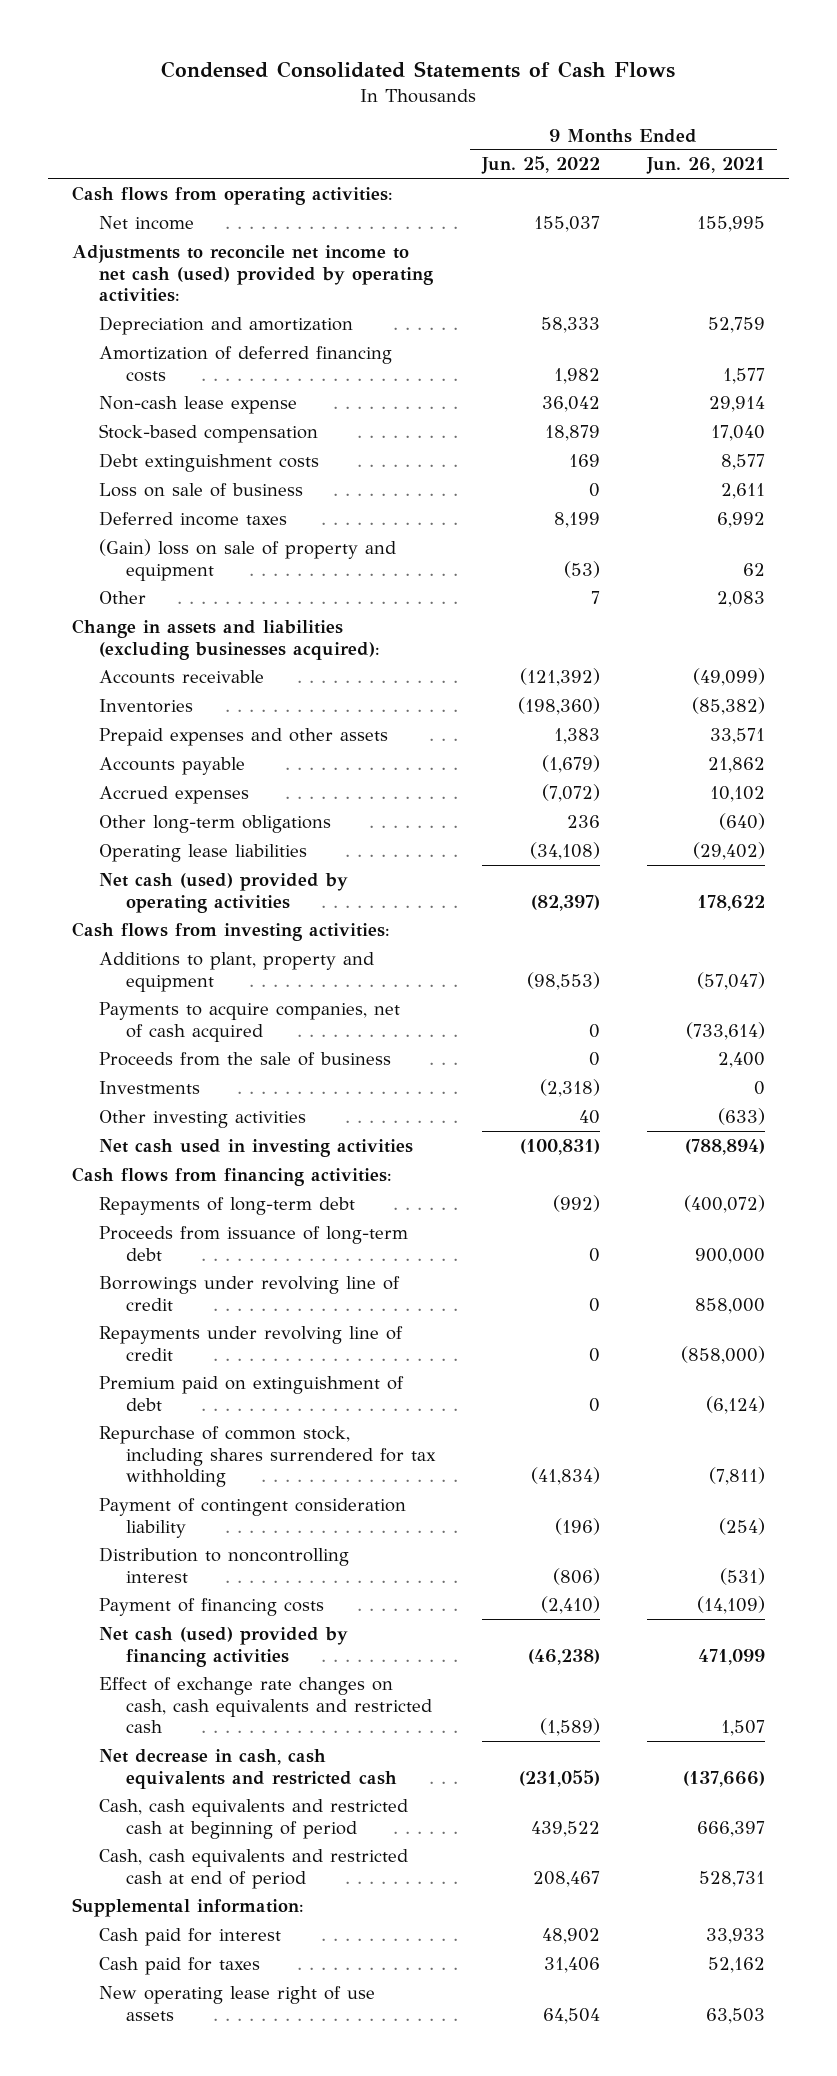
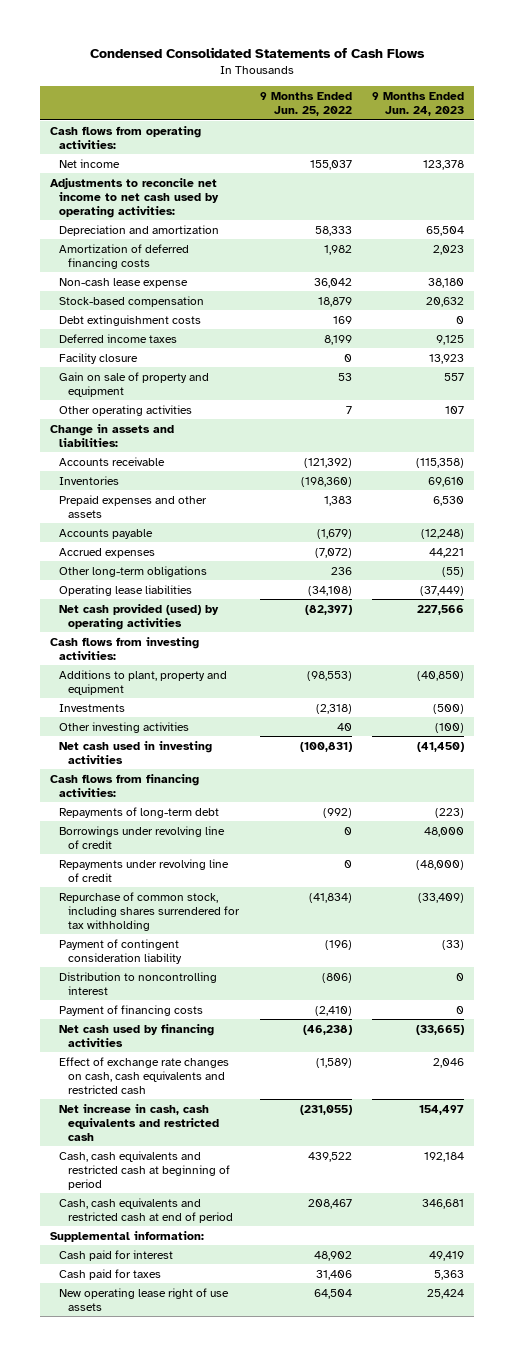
- | 9 Months Ended Jun. 25, 2022 | 9 Months Ended Jun. 26, 2021
+ | 9 Months Ended Jun. 25, 2022 | 9 Months Ended Jun. 24, 2023
- Adjustments to reconcile net income to net cash (used) provided by operating activities:
+ Adjustments to reconcile net income to net cash used by operating activities:
- Loss on sale of business | 0 | 2,611
- (Gain) loss on sale of property and equipment | (53) | 62
- Other | 7 | 2,083
- Change in assets and liabilities (excluding businesses acquired):
+ Facility closure | 0 | 13,923
+ Gain on sale of property and equipment | 53 | 557
+ Other operating activities | 7 | 107
+ Change in assets and liabilities:
- Net cash (used) provided by operating activities | (82,397) | 178,622
+ Net cash provided (used) by operating activities | (82,397) | 227,566
- Payments to acquire companies, net of cash acquired | 0 | (733,614)
- Proceeds from the sale of business | 0 | 2,400
- Proceeds from issuance of long-term debt | 0 | 900,000
- Premium paid on extinguishment of debt | 0 | (6,124)
- Net cash (used) provided by financing activities | (46,238) | 471,099
+ Net cash used by financing activities | (46,238) | (33,665)
- Net decrease in cash, cash equivalents and restricted cash | (231,055) | (137,666)
+ Net increase in cash, cash equivalents and restricted cash | (231,055) | 154,497

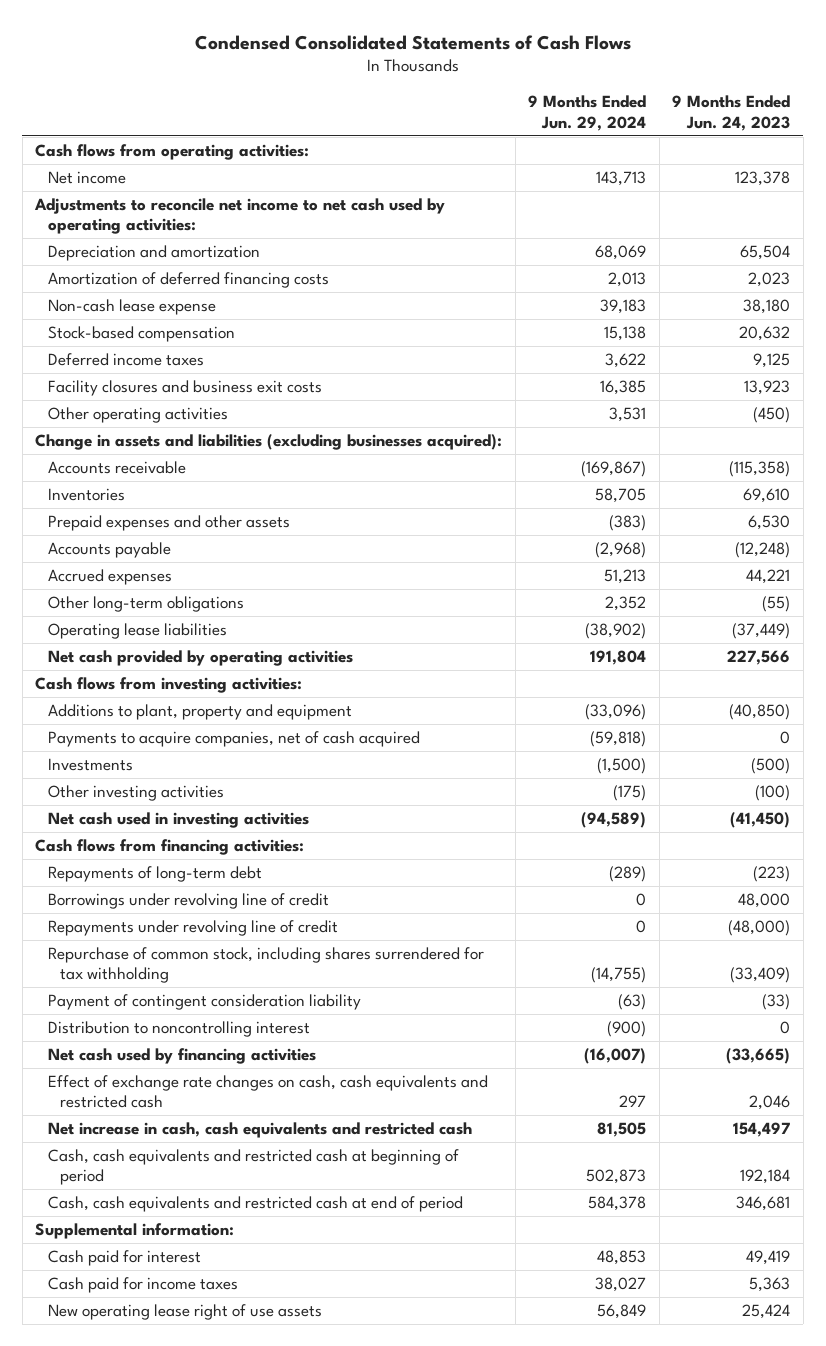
- | 9 Months Ended Jun. 25, 2022 | 9 Months Ended Jun. 24, 2023
+ | 9 Months Ended Jun. 29, 2024 | 9 Months Ended Jun. 24, 2023
- Debt extinguishment costs | 169 | 0
- Facility closure | 0 | 13,923
- Gain on sale of property and equipment | 53 | 557
- Other operating activities | 7 | 107
- Change in assets and liabilities:
+ Facility closures and business exit costs | 16,385 | 13,923
+ Other operating activities | 3,531 | (450)
+ Change in assets and liabilities (excluding businesses acquired):
- Net cash provided (used) by operating activities | (82,397) | 227,566
+ Net cash provided by operating activities | 191,804 | 227,566
+ Payments to acquire companies, net of cash acquired | (59,818) | 0
- Payment of financing costs | (2,410) | 0
- Cash paid for taxes | 31,406 | 5,363
+ Cash paid for income taxes | 38,027 | 5,363

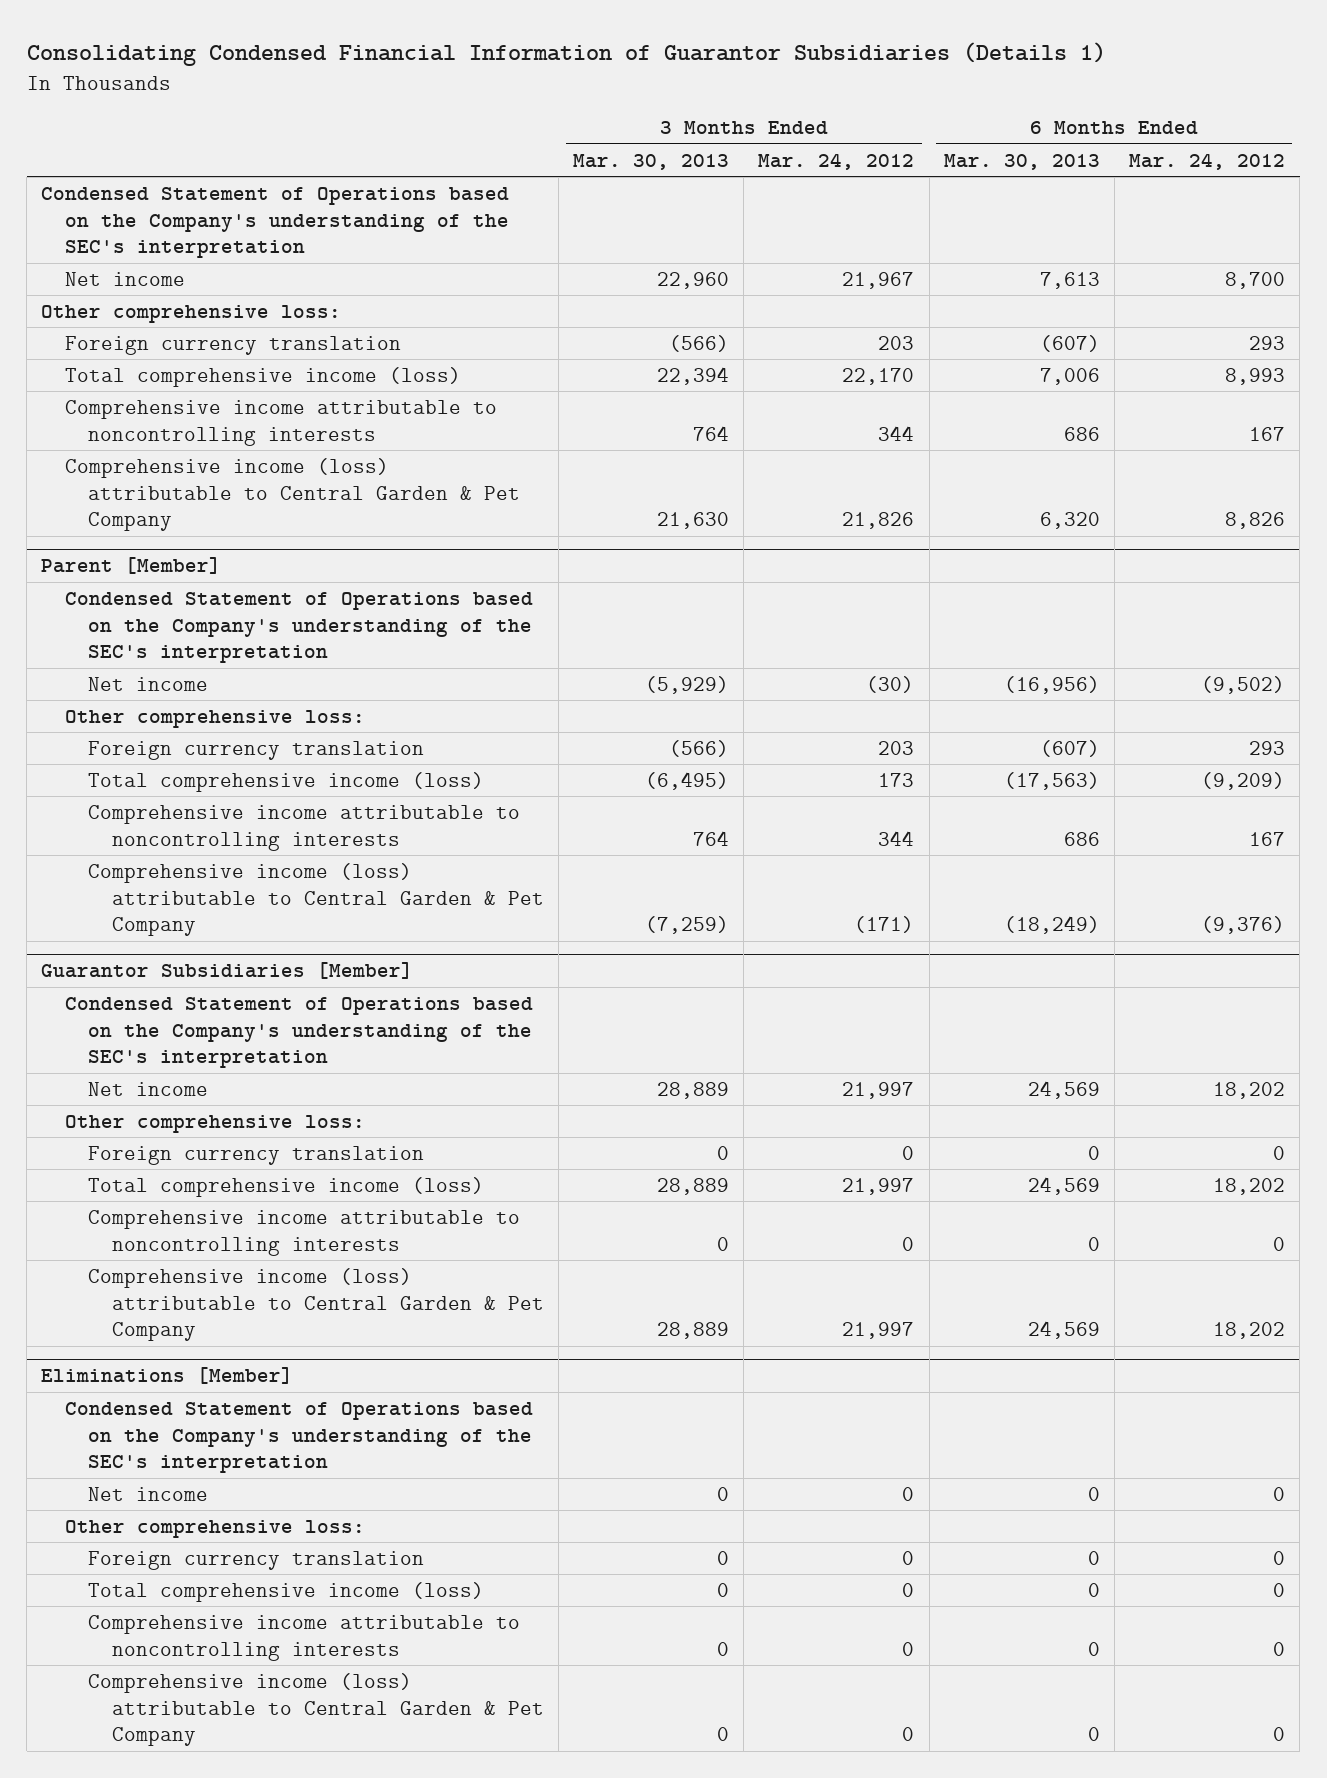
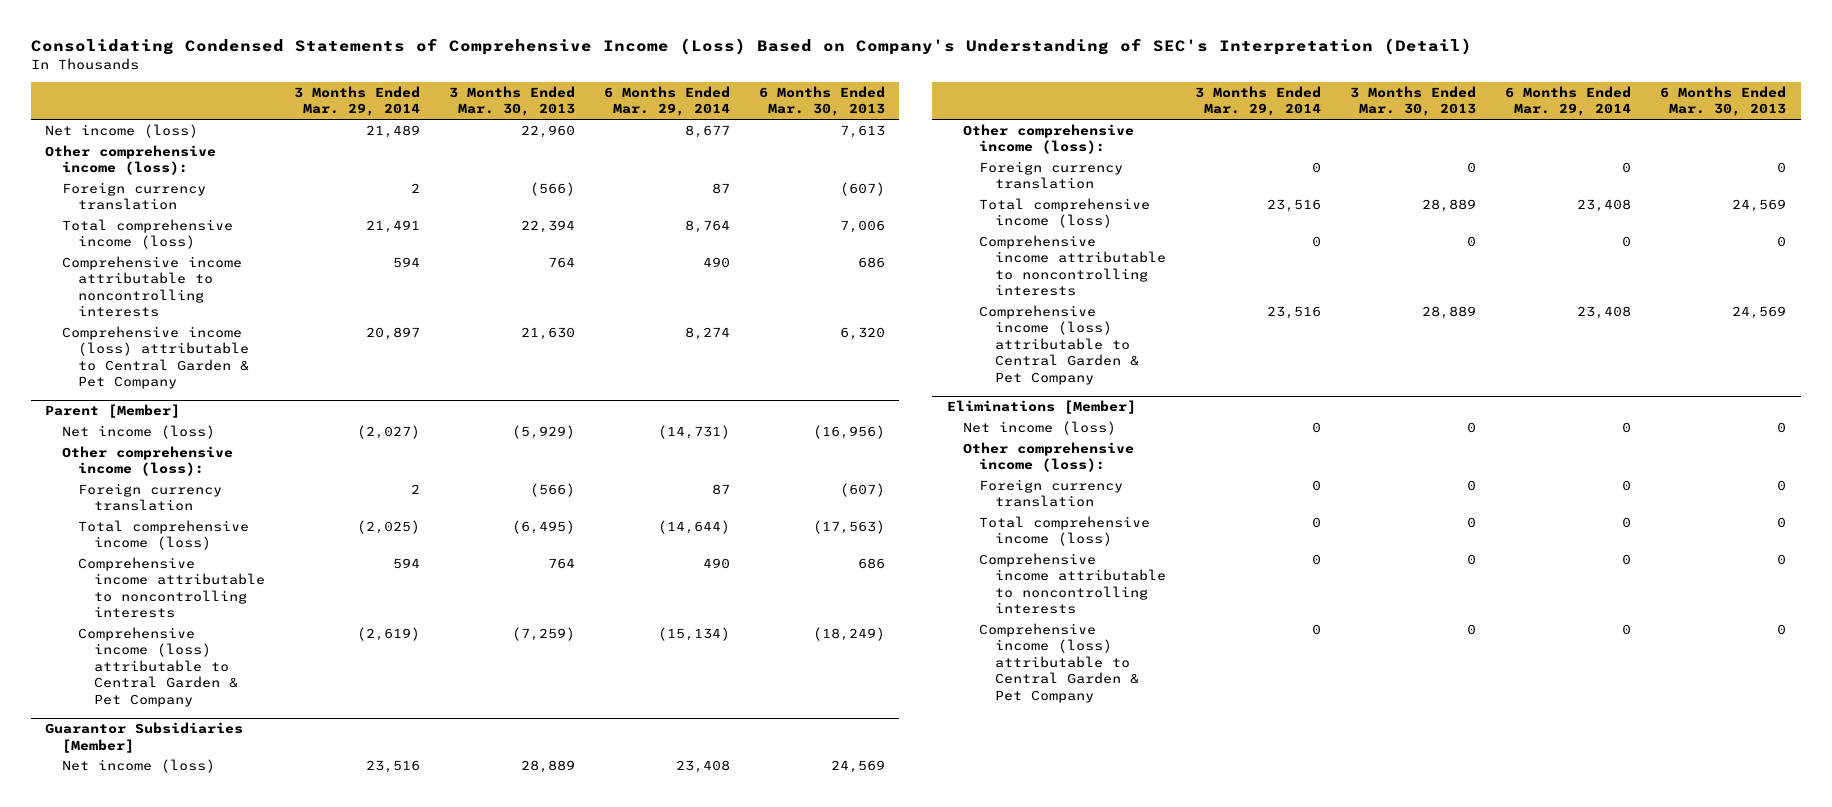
- Consolidating Condensed Financial Information of Guarantor Subsidiaries (Details 1)
+ Consolidating Condensed Statements of Comprehensive Income (Loss) Based on Company's Understanding of SEC's Interpretation (Detail)
- | 3 Months Ended Mar. 30, 2013 | 3 Months Ended Mar. 24, 2012 | 6 Months Ended Mar. 30, 2013 | 6 Months Ended Mar. 24, 2012
+ | 3 Months Ended Mar. 29, 2014 | 3 Months Ended Mar. 30, 2013 | 6 Months Ended Mar. 29, 2014 | 6 Months Ended Mar. 30, 2013
- Condensed Statement of Operations based on the Company's understanding of the SEC's interpretation
- Net income | 22,960 | 21,967 | 7,613 | 8,700
- Other comprehensive loss:
+ Net income (loss) | 21,489 | 22,960 | 8,677 | 7,613
+ Other comprehensive income (loss):
@ Parent [Member]
- Condensed Statement of Operations based on the Company's understanding of the SEC's interpretation
- Net income | (5,929) | (30) | (16,956) | (9,502)
- Other comprehensive loss:
+ Net income (loss) | (2,027) | (5,929) | (14,731) | (16,956)
+ Other comprehensive income (loss):
@ Guarantor Subsidiaries [Member]
- Condensed Statement of Operations based on the Company's understanding of the SEC's interpretation
- Net income | 28,889 | 21,997 | 24,569 | 18,202
- Other comprehensive loss:
+ Net income (loss) | 23,516 | 28,889 | 23,408 | 24,569
+ Other comprehensive income (loss):
@ Eliminations [Member]
- Condensed Statement of Operations based on the Company's understanding of the SEC's interpretation
- Net income | 0 | 0 | 0 | 0
- Other comprehensive loss:
+ Net income (loss) | 0 | 0 | 0 | 0
+ Other comprehensive income (loss):

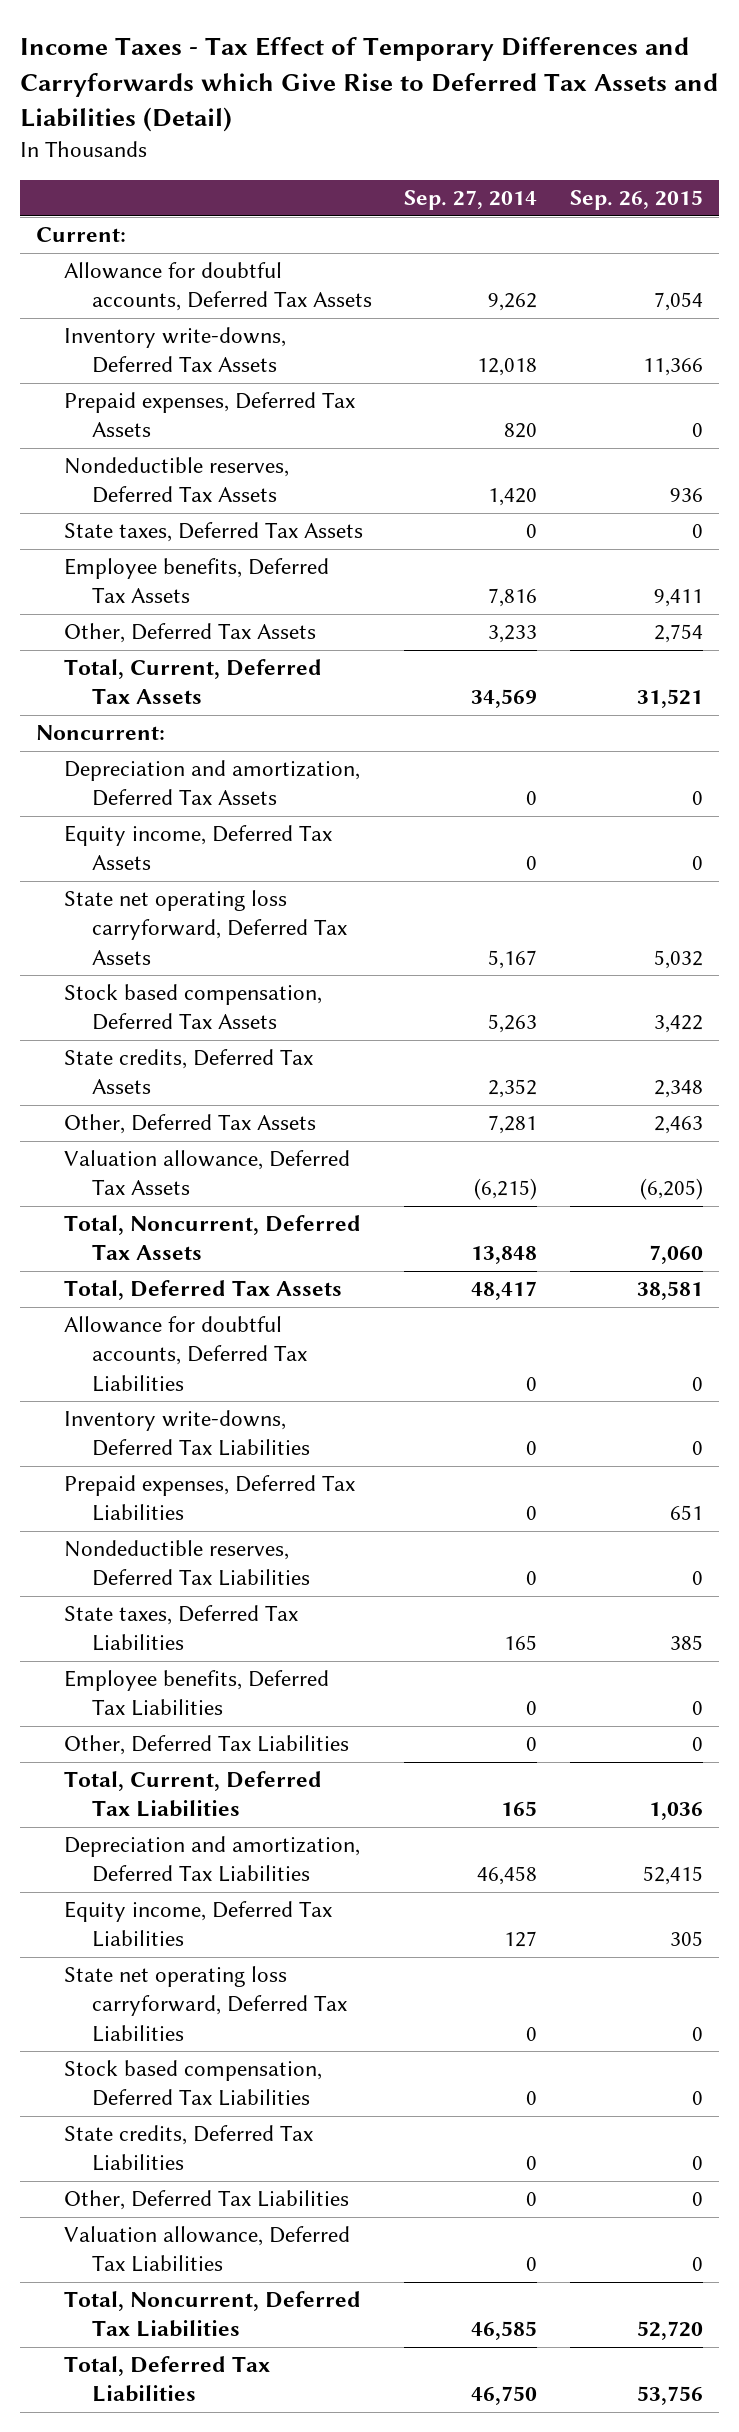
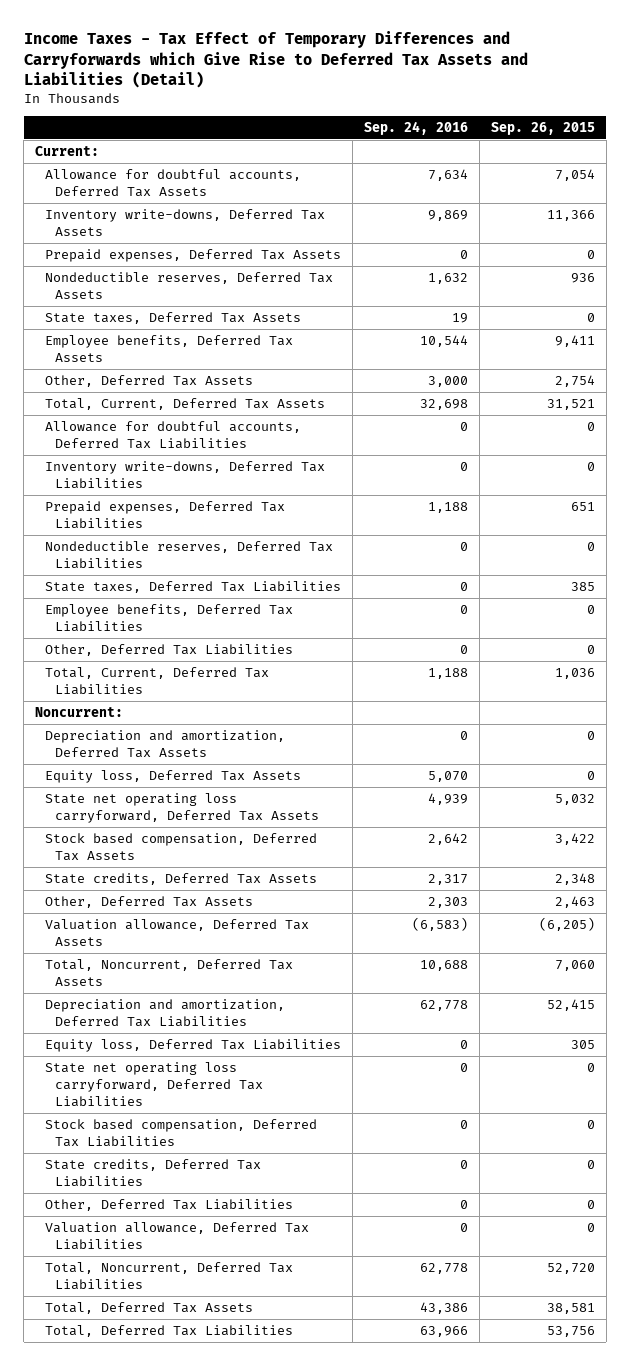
- | Sep. 27, 2014 | Sep. 26, 2015
+ | Sep. 24, 2016 | Sep. 26, 2015
- Equity income, Deferred Tax Assets | 0 | 0
moved down: Noncurrent:
moved down: Depreciation and amortization, Deferred Tax Assets | 0 | 0
+ Equity loss, Deferred Tax Assets | 5,070 | 0
moved down: State net operating loss carryforward, Deferred Tax Assets | 4,939 | 5,032
moved down: Stock based compensation, Deferred Tax Assets | 2,642 | 3,422
moved down: State credits, Deferred Tax Assets | 2,317 | 2,348
moved down: Other, Deferred Tax Assets | 2,303 | 2,463
moved down: Valuation allowance, Deferred Tax Assets | (6,583) | (6,205)
moved down: Total, Noncurrent, Deferred Tax Assets | 10,688 | 7,060
- Equity income, Deferred Tax Liabilities | 127 | 305
+ Equity loss, Deferred Tax Liabilities | 0 | 305
moved down: Total, Deferred Tax Assets | 43,386 | 38,581

